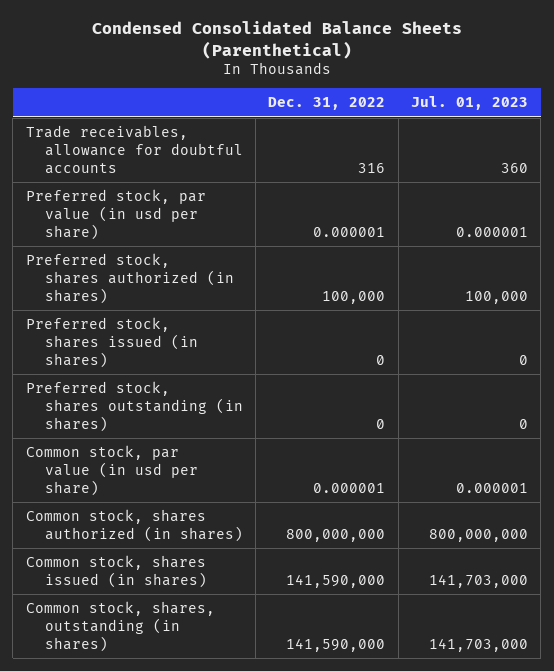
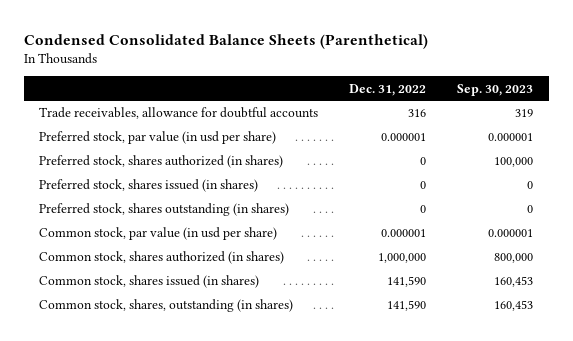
- | Dec. 31, 2022 | Jul. 01, 2023
+ | Dec. 31, 2022 | Sep. 30, 2023
- Preferred stock, shares authorized (in shares) | 100,000 | 100,000
+ Preferred stock, shares authorized (in shares) | 0 | 100,000
- Common stock, shares authorized (in shares) | 800,000,000 | 800,000,000
- Common stock, shares issued (in shares) | 141,590,000 | 141,703,000
- Common stock, shares, outstanding (in shares) | 141,590,000 | 141,703,000
+ Common stock, shares authorized (in shares) | 1,000,000 | 800,000
+ Common stock, shares issued (in shares) | 141,590 | 160,453
+ Common stock, shares, outstanding (in shares) | 141,590 | 160,453

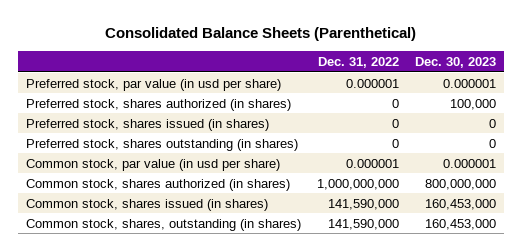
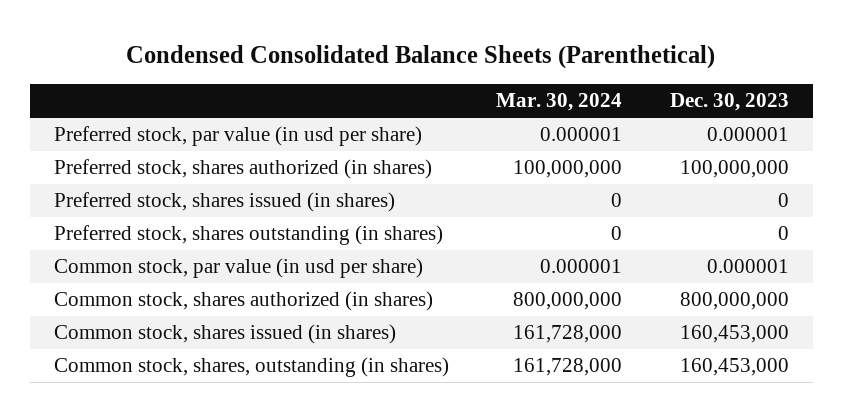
- Consolidated Balance Sheets (Parenthetical)
+ Condensed Consolidated Balance Sheets (Parenthetical)
- | Dec. 31, 2022 | Dec. 30, 2023
+ | Mar. 30, 2024 | Dec. 30, 2023
- Preferred stock, shares authorized (in shares) | 0 | 100,000
+ Preferred stock, shares authorized (in shares) | 100,000,000 | 100,000,000

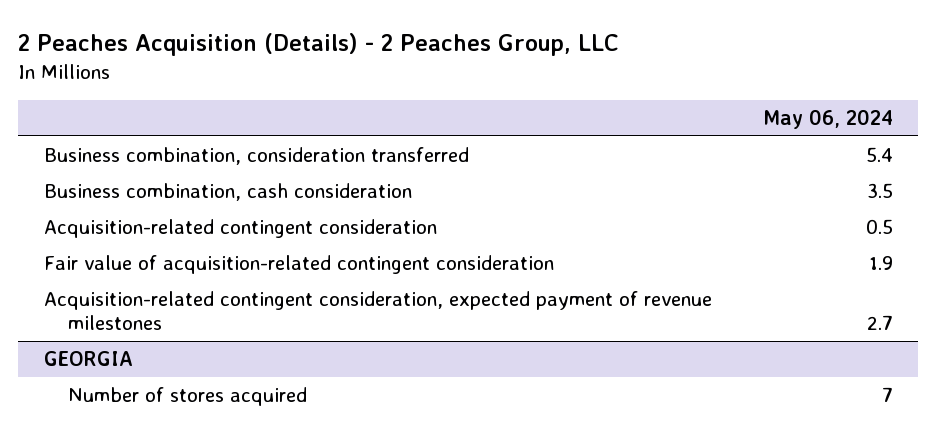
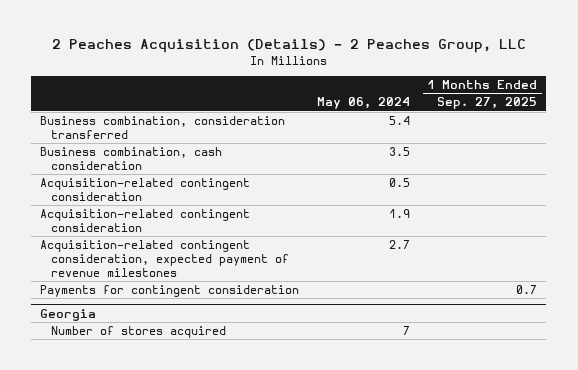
- | May 06, 2024
+ | May 06, 2024 | 1 Months Ended Sep. 27, 2025
- Fair value of acquisition-related contingent consideration | 1.9
+ Acquisition-related contingent consideration | 1.9 |
- GEORGIA
+ Payments for contingent consideration | | 0.7
+ Georgia

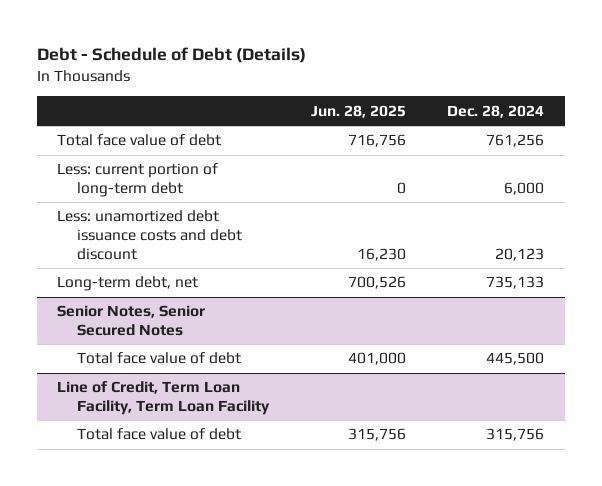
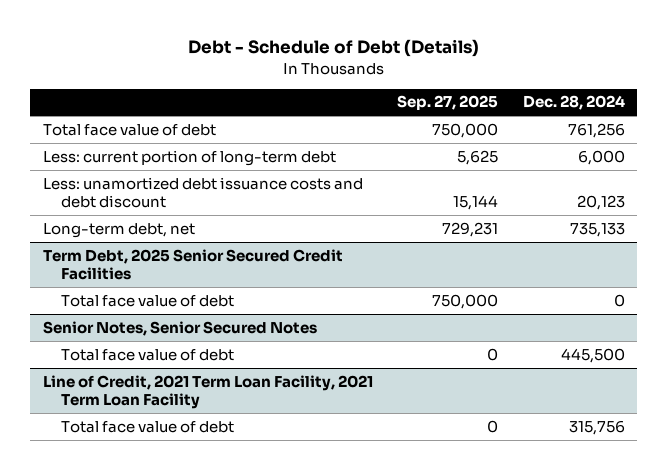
- | Jun. 28, 2025 | Dec. 28, 2024
+ | Sep. 27, 2025 | Dec. 28, 2024
+ Term Debt, 2025 Senior Secured Credit Facilities
+ Total face value of debt | 750,000 | 0
- Line of Credit, Term Loan Facility, Term Loan Facility
+ Line of Credit, 2021 Term Loan Facility, 2021 Term Loan Facility

